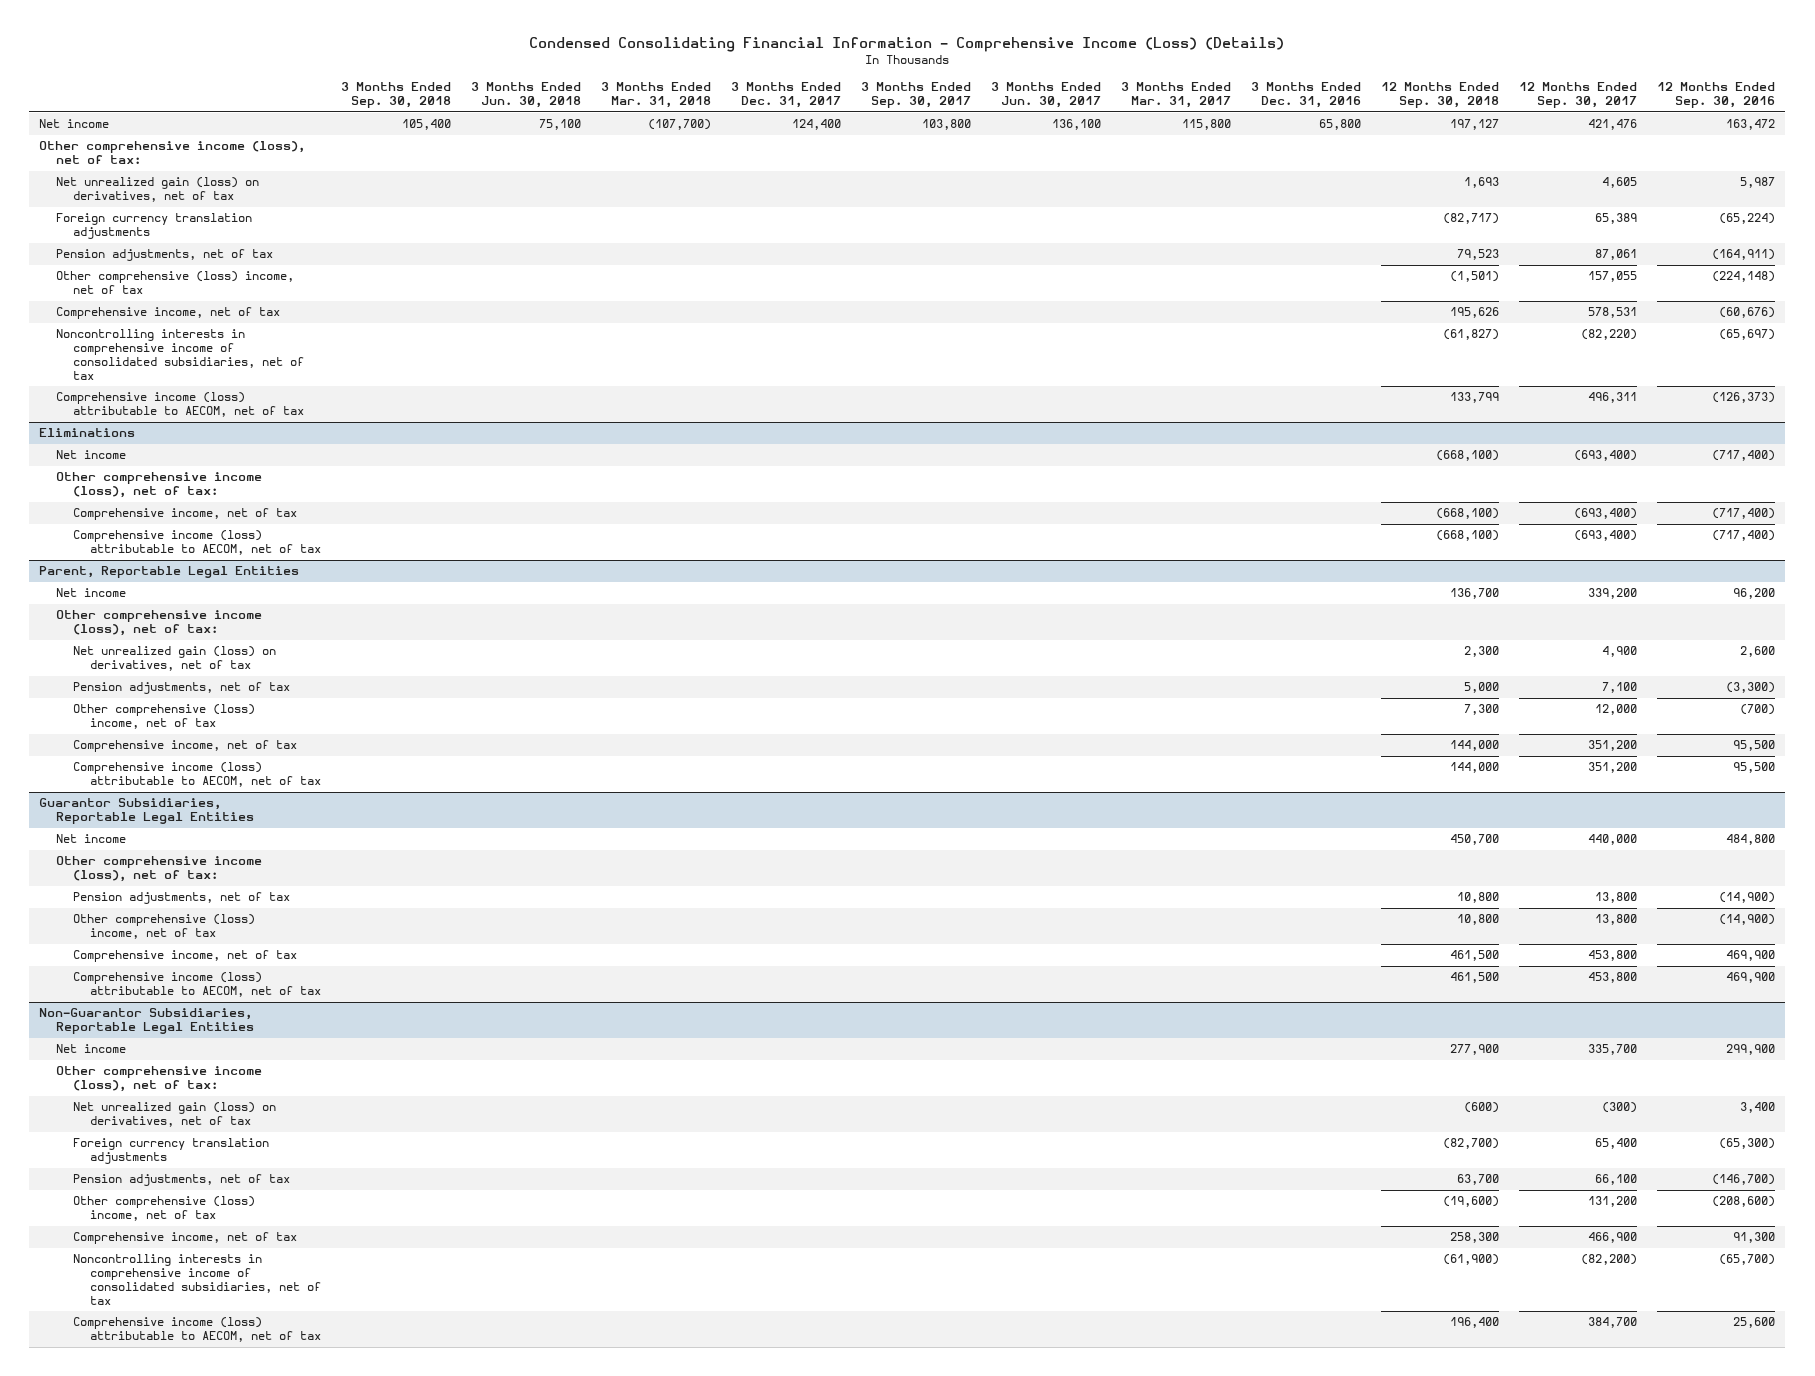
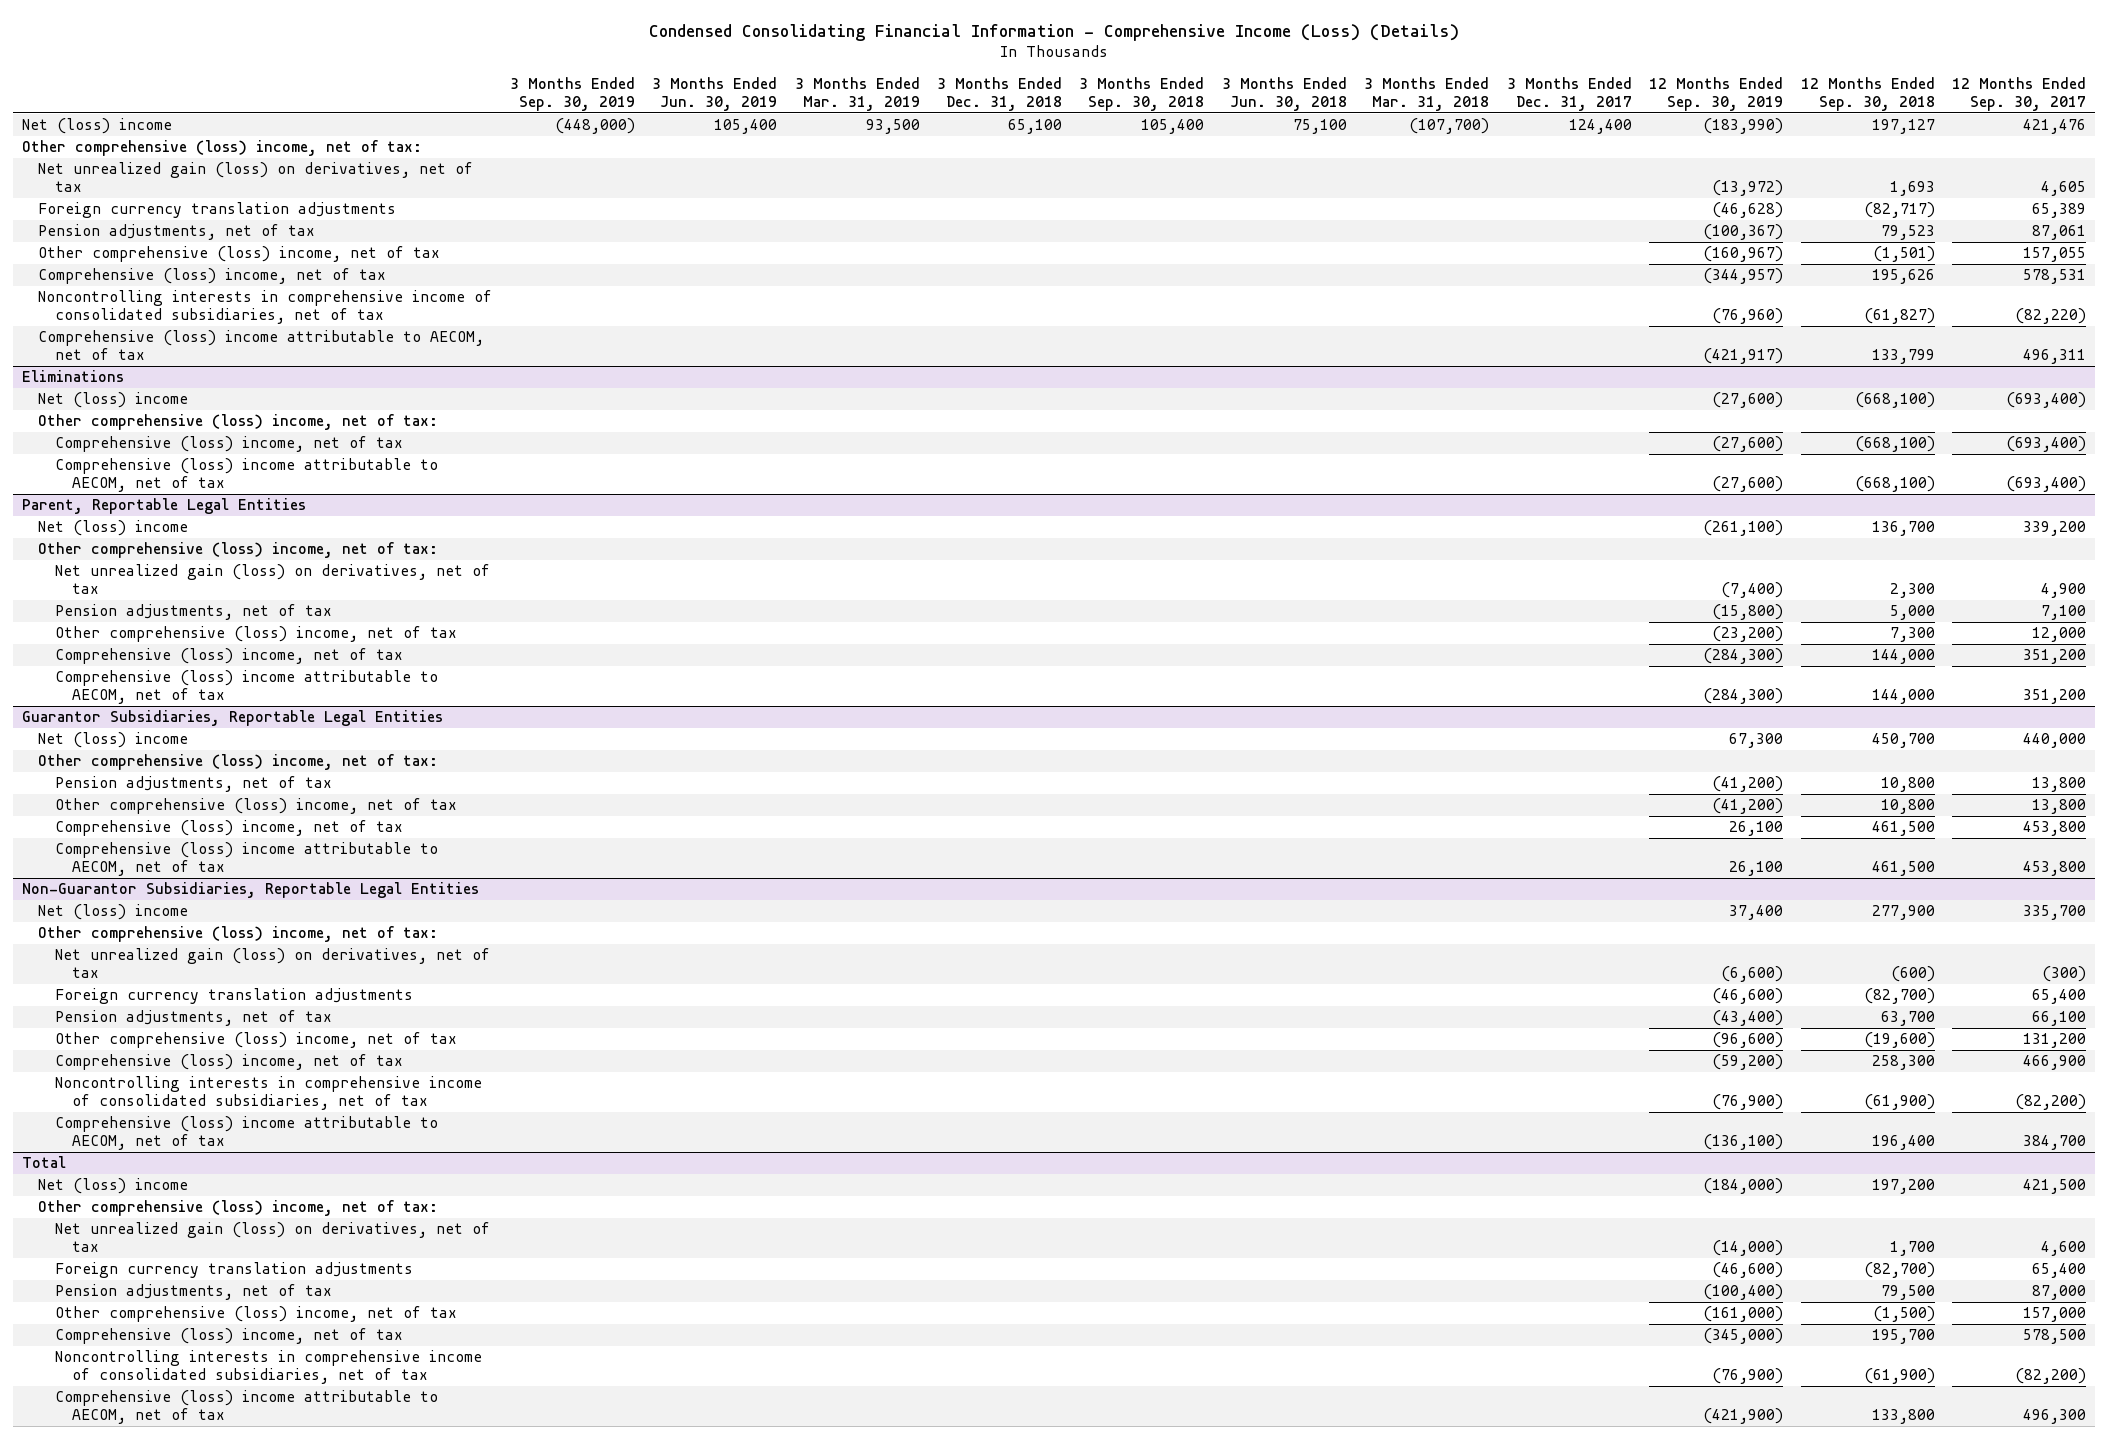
- | 3 Months Ended Sep. 30, 2018 | 3 Months Ended Jun. 30, 2018 | 3 Months Ended Mar. 31, 2018 | 3 Months Ended Dec. 31, 2017 | 3 Months Ended Sep. 30, 2017 | 3 Months Ended Jun. 30, 2017 | 3 Months Ended Mar. 31, 2017 | 3 Months Ended Dec. 31, 2016 | 12 Months Ended Sep. 30, 2018 | 12 Months Ended Sep. 30, 2017 | 12 Months Ended Sep. 30, 2016
+ | 3 Months Ended Sep. 30, 2019 | 3 Months Ended Jun. 30, 2019 | 3 Months Ended Mar. 31, 2019 | 3 Months Ended Dec. 31, 2018 | 3 Months Ended Sep. 30, 2018 | 3 Months Ended Jun. 30, 2018 | 3 Months Ended Mar. 31, 2018 | 3 Months Ended Dec. 31, 2017 | 12 Months Ended Sep. 30, 2019 | 12 Months Ended Sep. 30, 2018 | 12 Months Ended Sep. 30, 2017
- Net income | 105,400 | 75,100 | (107,700) | 124,400 | 103,800 | 136,100 | 115,800 | 65,800 | 197,127 | 421,476 | 163,472
- Other comprehensive income (loss), net of tax:
+ Net (loss) income | (448,000) | 105,400 | 93,500 | 65,100 | 105,400 | 75,100 | (107,700) | 124,400 | (183,990) | 197,127 | 421,476
+ Other comprehensive (loss) income, net of tax:
- Comprehensive income, net of tax | | | | | | | | | 195,626 | 578,531 | (60,676)
+ Comprehensive (loss) income, net of tax | | | | | | | | | (344,957) | 195,626 | 578,531
- Comprehensive income (loss) attributable to AECOM, net of tax | | | | | | | | | 133,799 | 496,311 | (126,373)
+ Comprehensive (loss) income attributable to AECOM, net of tax | | | | | | | | | (421,917) | 133,799 | 496,311
@ Eliminations
- Net income | | | | | | | | | (668,100) | (693,400) | (717,400)
- Other comprehensive income (loss), net of tax:
- Comprehensive income, net of tax | | | | | | | | | (668,100) | (693,400) | (717,400)
- Comprehensive income (loss) attributable to AECOM, net of tax | | | | | | | | | (668,100) | (693,400) | (717,400)
+ Net (loss) income | | | | | | | | | (27,600) | (668,100) | (693,400)
+ Other comprehensive (loss) income, net of tax:
+ Comprehensive (loss) income, net of tax | | | | | | | | | (27,600) | (668,100) | (693,400)
+ Comprehensive (loss) income attributable to AECOM, net of tax | | | | | | | | | (27,600) | (668,100) | (693,400)
@ Parent, Reportable Legal Entities
- Net income | | | | | | | | | 136,700 | 339,200 | 96,200
- Other comprehensive income (loss), net of tax:
+ Net (loss) income | | | | | | | | | (261,100) | 136,700 | 339,200
+ Other comprehensive (loss) income, net of tax:
- Comprehensive income, net of tax | | | | | | | | | 144,000 | 351,200 | 95,500
- Comprehensive income (loss) attributable to AECOM, net of tax | | | | | | | | | 144,000 | 351,200 | 95,500
+ Comprehensive (loss) income, net of tax | | | | | | | | | (284,300) | 144,000 | 351,200
+ Comprehensive (loss) income attributable to AECOM, net of tax | | | | | | | | | (284,300) | 144,000 | 351,200
@ Guarantor Subsidiaries, Reportable Legal Entities
- Net income | | | | | | | | | 450,700 | 440,000 | 484,800
- Other comprehensive income (loss), net of tax:
+ Net (loss) income | | | | | | | | | 67,300 | 450,700 | 440,000
+ Other comprehensive (loss) income, net of tax:
- Comprehensive income, net of tax | | | | | | | | | 461,500 | 453,800 | 469,900
- Comprehensive income (loss) attributable to AECOM, net of tax | | | | | | | | | 461,500 | 453,800 | 469,900
+ Comprehensive (loss) income, net of tax | | | | | | | | | 26,100 | 461,500 | 453,800
+ Comprehensive (loss) income attributable to AECOM, net of tax | | | | | | | | | 26,100 | 461,500 | 453,800
@ Non-Guarantor Subsidiaries, Reportable Legal Entities
- Net income | | | | | | | | | 277,900 | 335,700 | 299,900
- Other comprehensive income (loss), net of tax:
+ Net (loss) income | | | | | | | | | 37,400 | 277,900 | 335,700
+ Other comprehensive (loss) income, net of tax:
- Comprehensive income, net of tax | | | | | | | | | 258,300 | 466,900 | 91,300
+ Comprehensive (loss) income, net of tax | | | | | | | | | (59,200) | 258,300 | 466,900
- Comprehensive income (loss) attributable to AECOM, net of tax | | | | | | | | | 196,400 | 384,700 | 25,600
+ Comprehensive (loss) income attributable to AECOM, net of tax | | | | | | | | | (136,100) | 196,400 | 384,700
+ Total
+ Net (loss) income | | | | | | | | | (184,000) | 197,200 | 421,500
+ Other comprehensive (loss) income, net of tax:
+ Net unrealized gain (loss) on derivatives, net of tax | | | | | | | | | (14,000) | 1,700 | 4,600
+ Foreign currency translation adjustments | | | | | | | | | (46,600) | (82,700) | 65,400
+ Pension adjustments, net of tax | | | | | | | | | (100,400) | 79,500 | 87,000
+ Other comprehensive (loss) income, net of tax | | | | | | | | | (161,000) | (1,500) | 157,000
+ Comprehensive (loss) income, net of tax | | | | | | | | | (345,000) | 195,700 | 578,500
+ Noncontrolling interests in comprehensive income of consolidated subsidiaries, net of tax | | | | | | | | | (76,900) | (61,900) | (82,200)
+ Comprehensive (loss) income attributable to AECOM, net of tax | | | | | | | | | (421,900) | 133,800 | 496,300

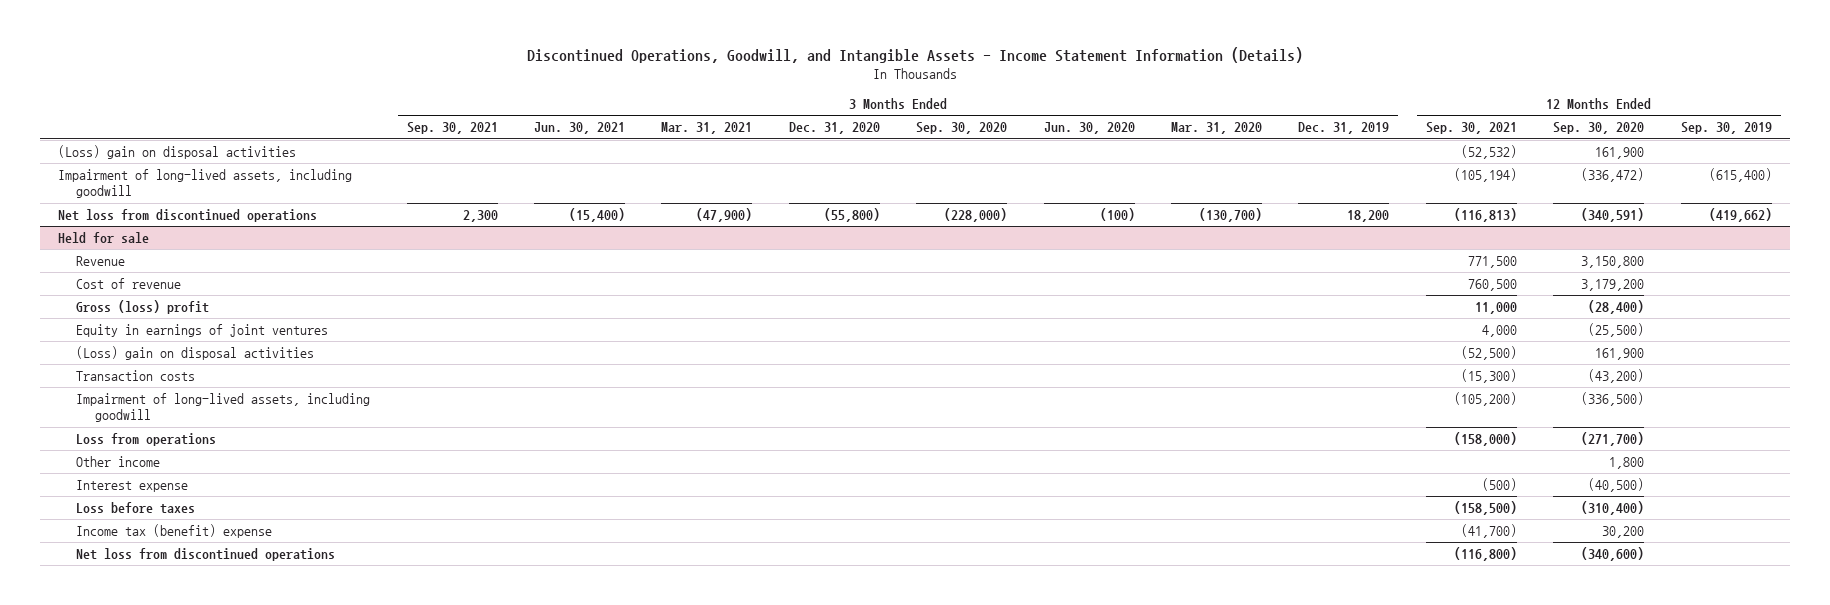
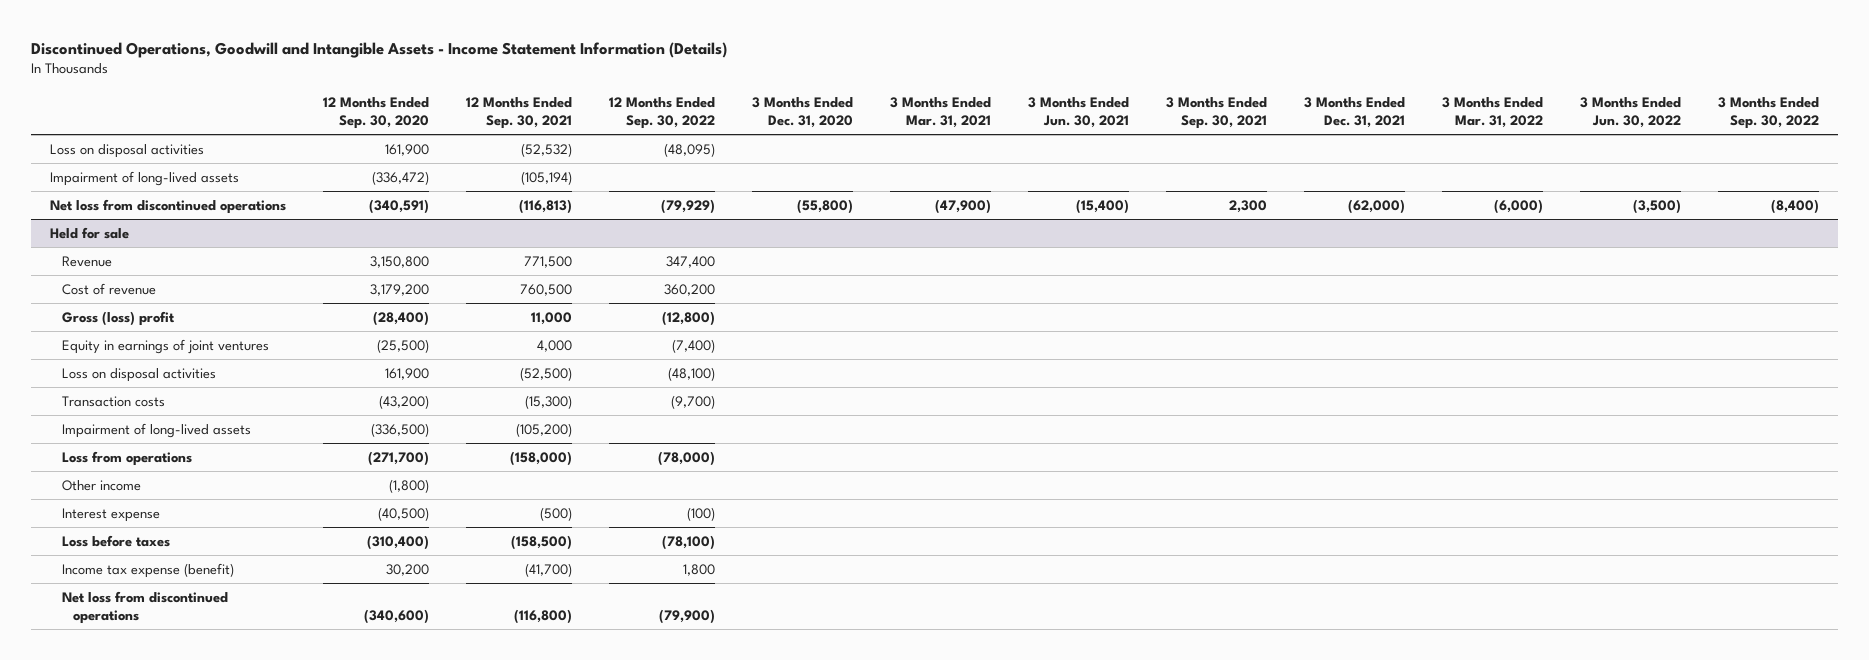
- Discontinued Operations, Goodwill, and Intangible Assets - Income Statement Information (Details)
+ Discontinued Operations, Goodwill and Intangible Assets - Income Statement Information (Details)
- | 3 Months Ended Sep. 30, 2021 | 3 Months Ended Jun. 30, 2021 | 3 Months Ended Mar. 31, 2021 | 3 Months Ended Dec. 31, 2020 | 3 Months Ended Sep. 30, 2020 | 3 Months Ended Jun. 30, 2020 | 3 Months Ended Mar. 31, 2020 | 3 Months Ended Dec. 31, 2019 | 12 Months Ended Sep. 30, 2021 | 12 Months Ended Sep. 30, 2020 | 12 Months Ended Sep. 30, 2019
+ | 12 Months Ended Sep. 30, 2020 | 12 Months Ended Sep. 30, 2021 | 12 Months Ended Sep. 30, 2022 | 3 Months Ended Dec. 31, 2020 | 3 Months Ended Mar. 31, 2021 | 3 Months Ended Jun. 30, 2021 | 3 Months Ended Sep. 30, 2021 | 3 Months Ended Dec. 31, 2021 | 3 Months Ended Mar. 31, 2022 | 3 Months Ended Jun. 30, 2022 | 3 Months Ended Sep. 30, 2022
- (Loss) gain on disposal activities | | | | | | | | | (52,532) | 161,900 |
- Impairment of long-lived assets, including goodwill | | | | | | | | | (105,194) | (336,472) | (615,400)
+ Loss on disposal activities | 161,900 | (52,532) | (48,095) | | | | | | | |
+ Impairment of long-lived assets | (336,472) | (105,194) | | | | | | | | |
@ Held for sale
- (Loss) gain on disposal activities | | | | | | | | | (52,500) | 161,900 |
+ Loss on disposal activities | 161,900 | (52,500) | (48,100) | | | | | | | |
- Impairment of long-lived assets, including goodwill | | | | | | | | | (105,200) | (336,500) |
+ Impairment of long-lived assets | (336,500) | (105,200) | | | | | | | | |
- Other income | | | | | | | | | | 1,800 |
+ Other income | (1,800) | | | | | | | | | |
- Income tax (benefit) expense | | | | | | | | | (41,700) | 30,200 |
+ Income tax expense (benefit) | 30,200 | (41,700) | 1,800 | | | | | | | |

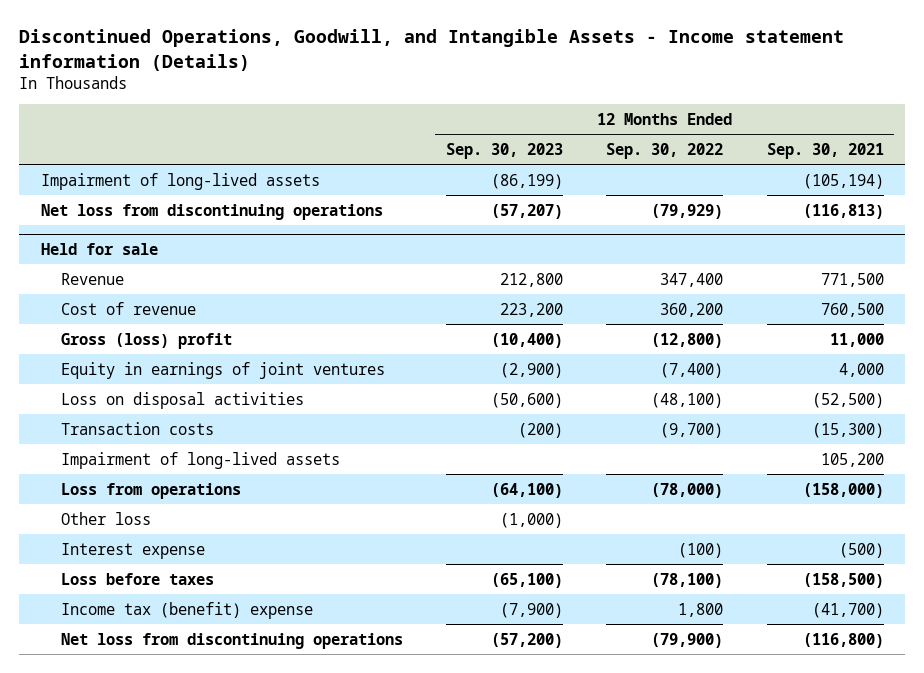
- Discontinued Operations, Goodwill and Intangible Assets - Income Statement Information (Details)
+ Discontinued Operations, Goodwill, and Intangible Assets - Income statement information (Details)
- | 12 Months Ended Sep. 30, 2020 | 12 Months Ended Sep. 30, 2021 | 12 Months Ended Sep. 30, 2022 | 3 Months Ended Dec. 31, 2020 | 3 Months Ended Mar. 31, 2021 | 3 Months Ended Jun. 30, 2021 | 3 Months Ended Sep. 30, 2021 | 3 Months Ended Dec. 31, 2021 | 3 Months Ended Mar. 31, 2022 | 3 Months Ended Jun. 30, 2022 | 3 Months Ended Sep. 30, 2022
+ | 12 Months Ended Sep. 30, 2023 | 12 Months Ended Sep. 30, 2022 | 12 Months Ended Sep. 30, 2021
- Loss on disposal activities | 161,900 | (52,532) | (48,095) | | | | | | | |
- Net loss from discontinued operations | (340,591) | (116,813) | (79,929) | (55,800) | (47,900) | (15,400) | 2,300 | (62,000) | (6,000) | (3,500) | (8,400)
+ Net loss from discontinuing operations | (57,207) | (79,929) | (116,813)
@ Held for sale
- Impairment of long-lived assets | (336,500) | (105,200) | | | | | | | | |
+ Impairment of long-lived assets | | | 105,200
- Other income | (1,800) | | | | | | | | | |
+ Other loss | (1,000) | |
- Income tax expense (benefit) | 30,200 | (41,700) | 1,800 | | | | | | | |
- Net loss from discontinued operations | (340,600) | (116,800) | (79,900) | | | | | | | |
+ Income tax (benefit) expense | (7,900) | 1,800 | (41,700)
+ Net loss from discontinuing operations | (57,200) | (79,900) | (116,800)

